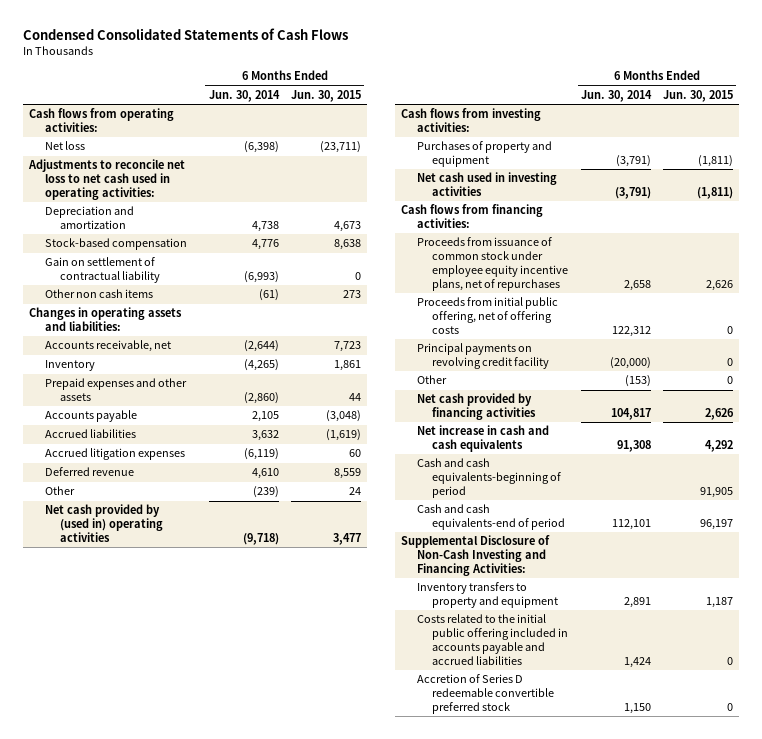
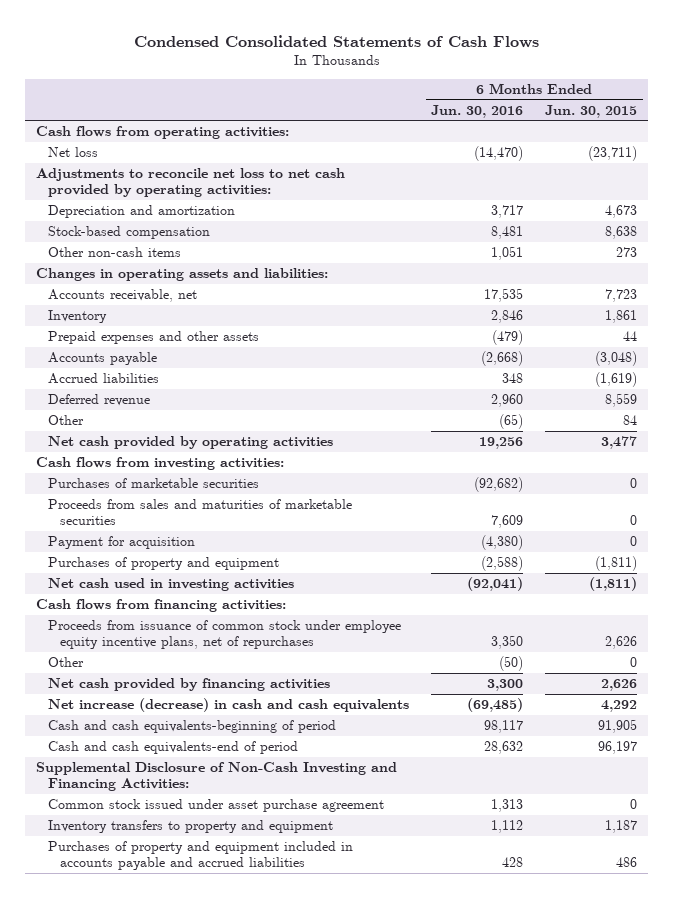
- | 6 Months Ended Jun. 30, 2014 | 6 Months Ended Jun. 30, 2015
+ | 6 Months Ended Jun. 30, 2016 | 6 Months Ended Jun. 30, 2015
- Adjustments to reconcile net loss to net cash used in operating activities:
+ Adjustments to reconcile net loss to net cash provided by operating activities:
- Gain on settlement of contractual liability | (6,993) | 0
- Other non cash items | (61) | 273
+ Other non-cash items | 1,051 | 273
- Accrued litigation expenses | (6,119) | 60
- Other | (239) | 24
- Net cash provided by (used in) operating activities | (9,718) | 3,477
+ Other | (65) | 84
+ Net cash provided by operating activities | 19,256 | 3,477
+ Purchases of marketable securities | (92,682) | 0
+ Proceeds from sales and maturities of marketable securities | 7,609 | 0
+ Payment for acquisition | (4,380) | 0
- Proceeds from initial public offering, net of offering costs | 122,312 | 0
- Principal payments on revolving credit facility | (20,000) | 0
- Net increase in cash and cash equivalents | 91,308 | 4,292
+ Net increase (decrease) in cash and cash equivalents | (69,485) | 4,292
+ Common stock issued under asset purchase agreement | 1,313 | 0
- Costs related to the initial public offering included in accounts payable and accrued liabilities | 1,424 | 0
- Accretion of Series D redeemable convertible preferred stock | 1,150 | 0
+ Purchases of property and equipment included in accounts payable and accrued liabilities | 428 | 486

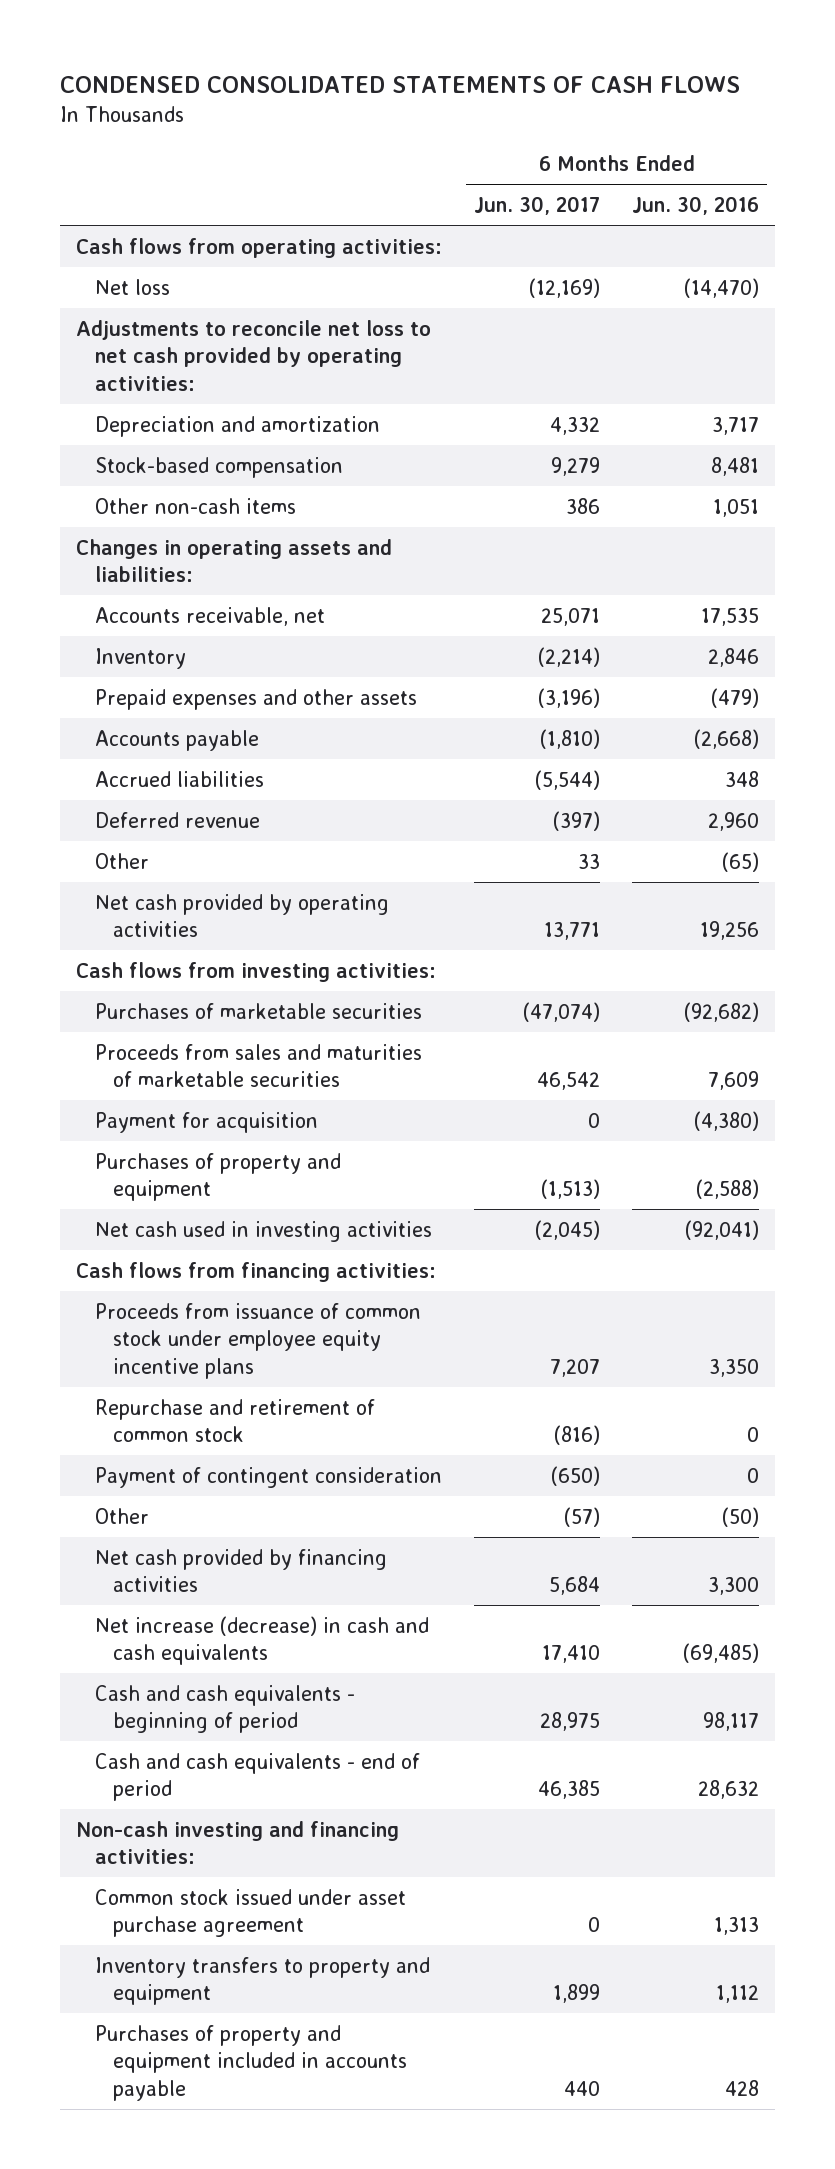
- Condensed Consolidated Statements of Cash Flows
+ CONDENSED CONSOLIDATED STATEMENTS OF CASH FLOWS
- | 6 Months Ended Jun. 30, 2016 | 6 Months Ended Jun. 30, 2015
+ | 6 Months Ended Jun. 30, 2017 | 6 Months Ended Jun. 30, 2016
- Proceeds from issuance of common stock under employee equity incentive plans, net of repurchases | 3,350 | 2,626
+ Proceeds from issuance of common stock under employee equity incentive plans | 7,207 | 3,350
+ Repurchase and retirement of common stock | (816) | 0
+ Payment of contingent consideration | (650) | 0
- Cash and cash equivalents-beginning of period | 98,117 | 91,905
- Cash and cash equivalents-end of period | 28,632 | 96,197
- Supplemental Disclosure of Non-Cash Investing and Financing Activities:
+ Cash and cash equivalents - beginning of period | 28,975 | 98,117
+ Cash and cash equivalents - end of period | 46,385 | 28,632
+ Non-cash investing and financing activities:
- Purchases of property and equipment included in accounts payable and accrued liabilities | 428 | 486
+ Purchases of property and equipment included in accounts payable | 440 | 428

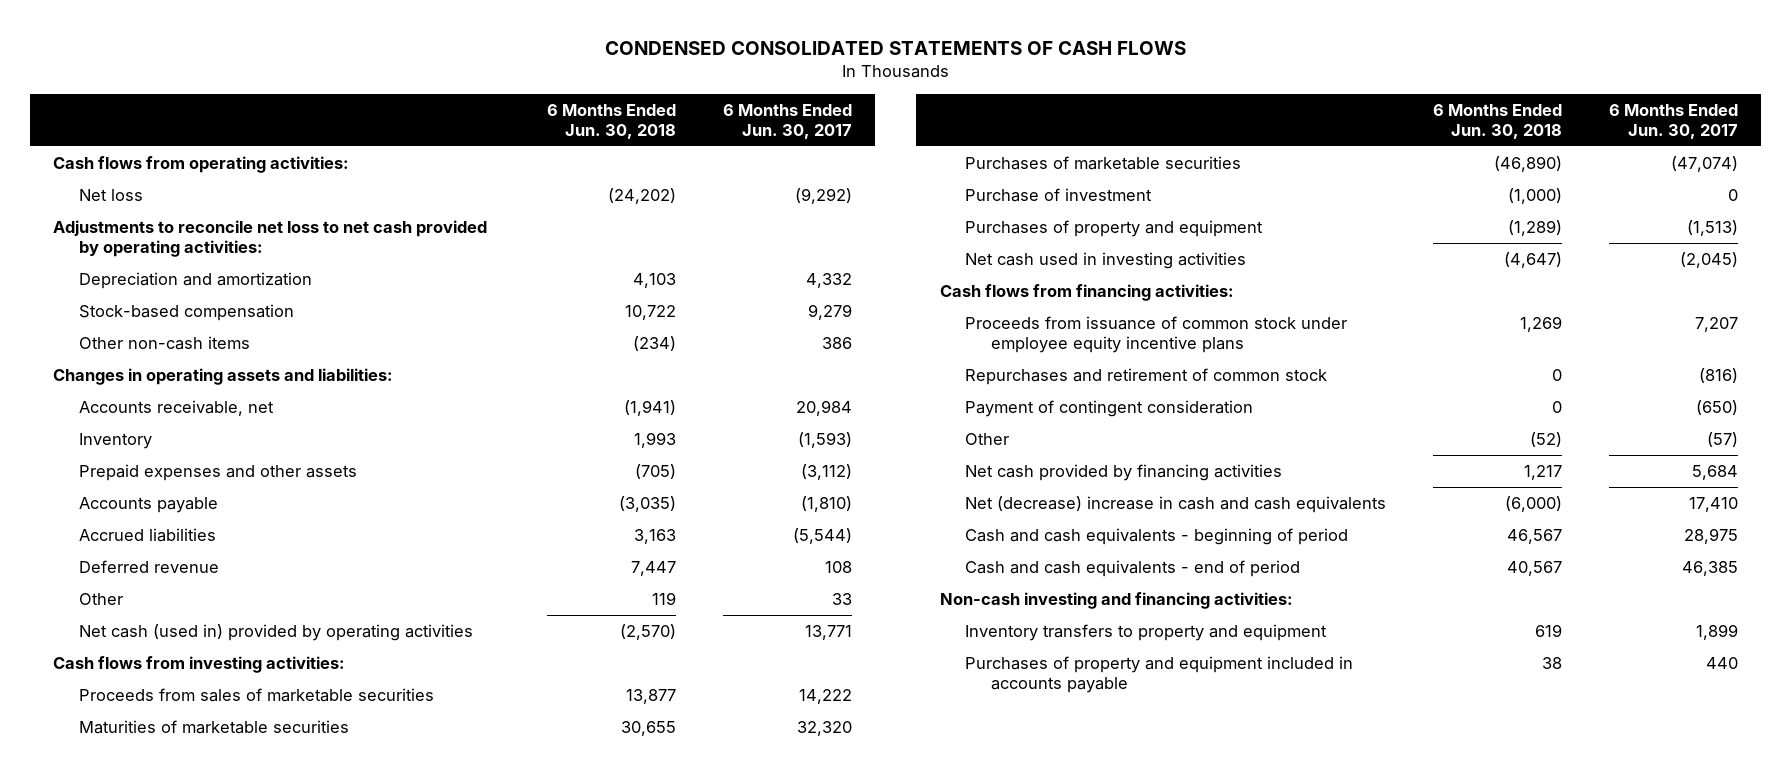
- | 6 Months Ended Jun. 30, 2017 | 6 Months Ended Jun. 30, 2016
+ | 6 Months Ended Jun. 30, 2018 | 6 Months Ended Jun. 30, 2017
- Net loss | (12,169) | (14,470)
+ Net loss | (24,202) | (9,292)
- Accounts receivable, net | 25,071 | 17,535
- Inventory | (2,214) | 2,846
- Prepaid expenses and other assets | (3,196) | (479)
+ Accounts receivable, net | (1,941) | 20,984
+ Inventory | 1,993 | (1,593)
+ Prepaid expenses and other assets | (705) | (3,112)
- Deferred revenue | (397) | 2,960
+ Deferred revenue | 7,447 | 108
- Net cash provided by operating activities | 13,771 | 19,256
+ Net cash (used in) provided by operating activities | (2,570) | 13,771
+ Proceeds from sales of marketable securities | 13,877 | 14,222
+ Maturities of marketable securities | 30,655 | 32,320
- Proceeds from sales and maturities of marketable securities | 46,542 | 7,609
- Payment for acquisition | 0 | (4,380)
+ Purchase of investment | (1,000) | 0
- Repurchase and retirement of common stock | (816) | 0
+ Repurchases and retirement of common stock | 0 | (816)
- Net increase (decrease) in cash and cash equivalents | 17,410 | (69,485)
+ Net (decrease) increase in cash and cash equivalents | (6,000) | 17,410
- Common stock issued under asset purchase agreement | 0 | 1,313

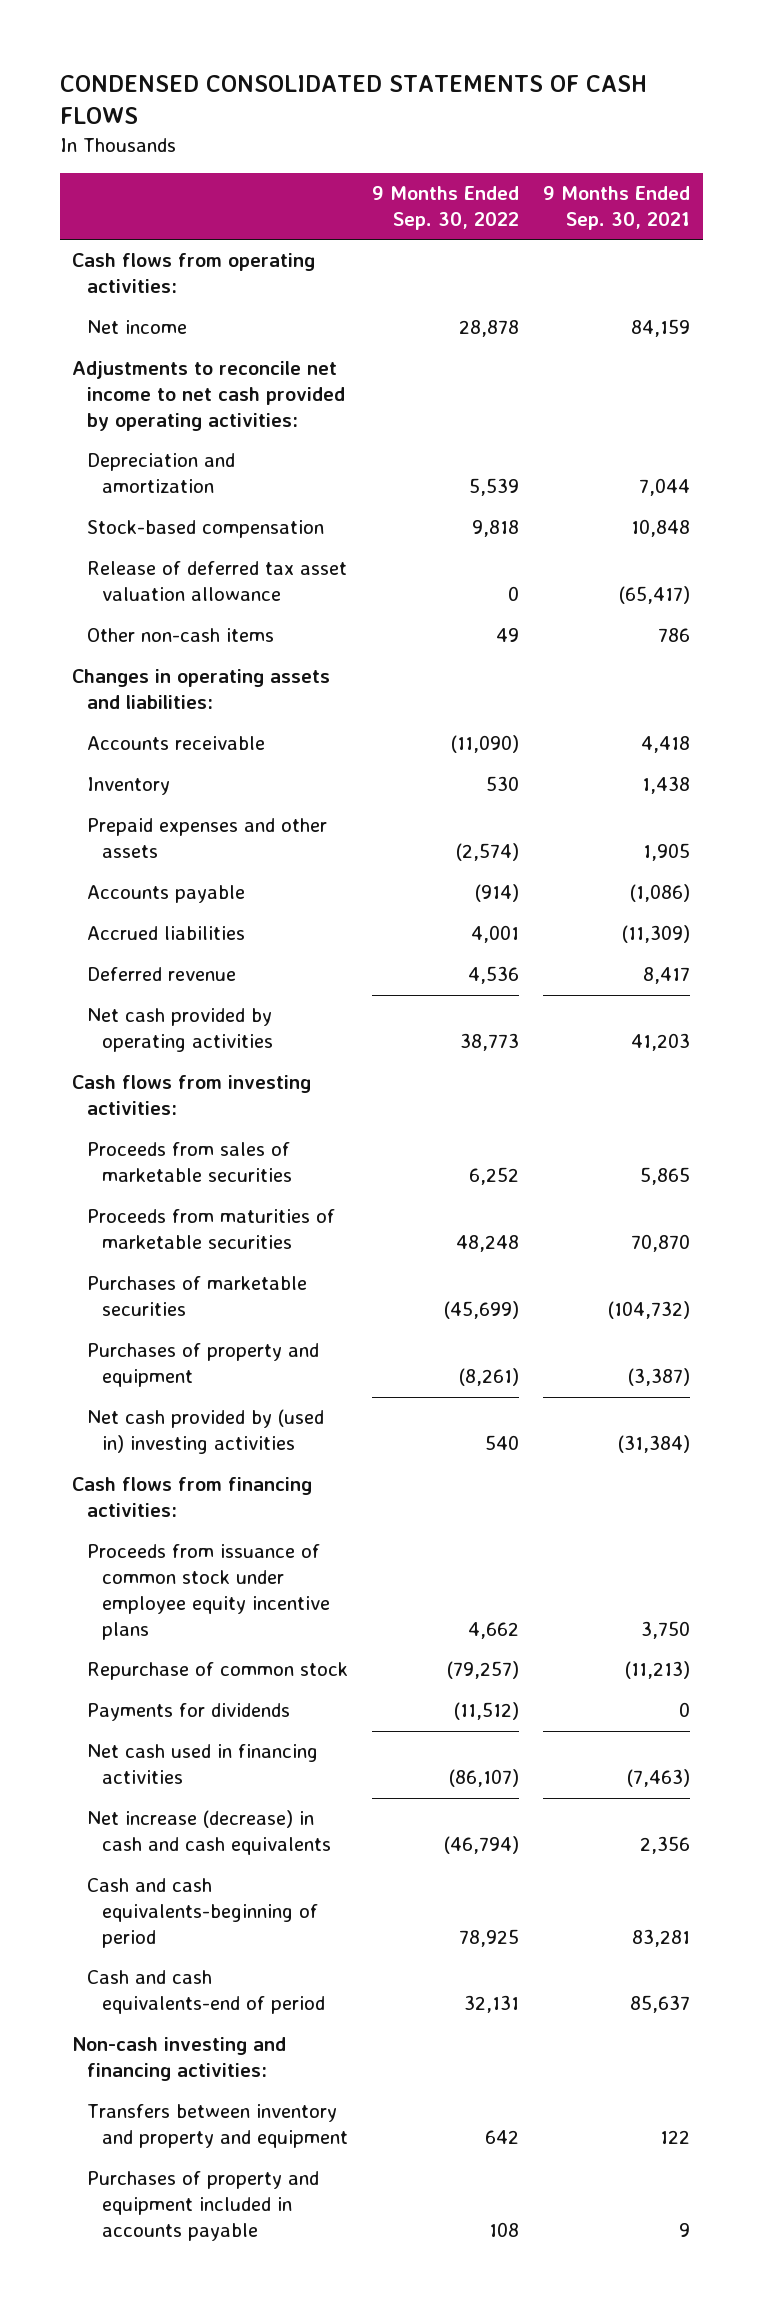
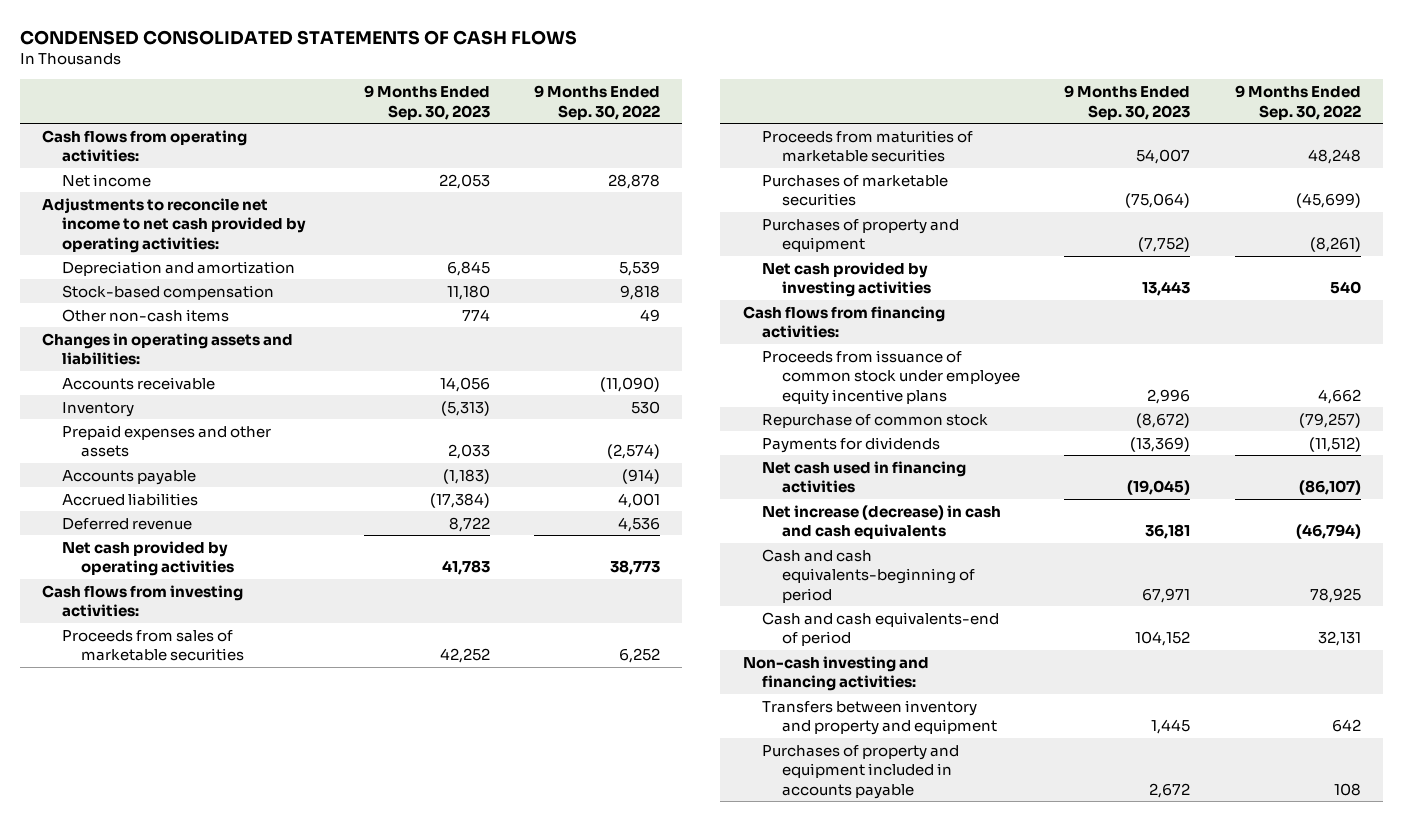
- | 9 Months Ended Sep. 30, 2022 | 9 Months Ended Sep. 30, 2021
+ | 9 Months Ended Sep. 30, 2023 | 9 Months Ended Sep. 30, 2022
- Release of deferred tax asset valuation allowance | 0 | (65,417)
- Net cash provided by (used in) investing activities | 540 | (31,384)
+ Net cash provided by investing activities | 13,443 | 540

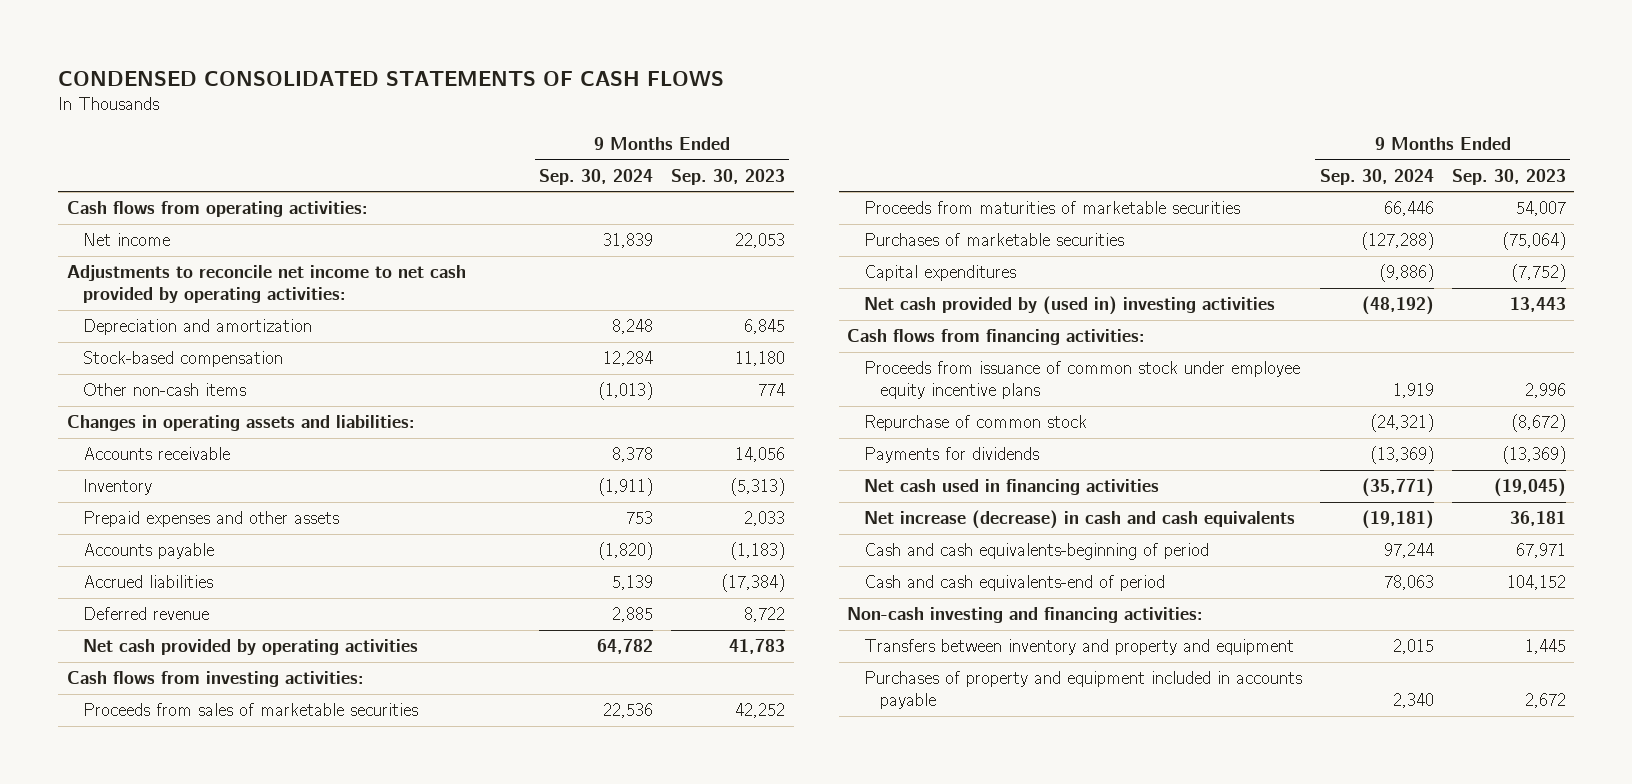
- | 9 Months Ended Sep. 30, 2023 | 9 Months Ended Sep. 30, 2022
+ | 9 Months Ended Sep. 30, 2024 | 9 Months Ended Sep. 30, 2023
- Purchases of property and equipment | (7,752) | (8,261)
- Net cash provided by investing activities | 13,443 | 540
+ Capital expenditures | (9,886) | (7,752)
+ Net cash provided by (used in) investing activities | (48,192) | 13,443

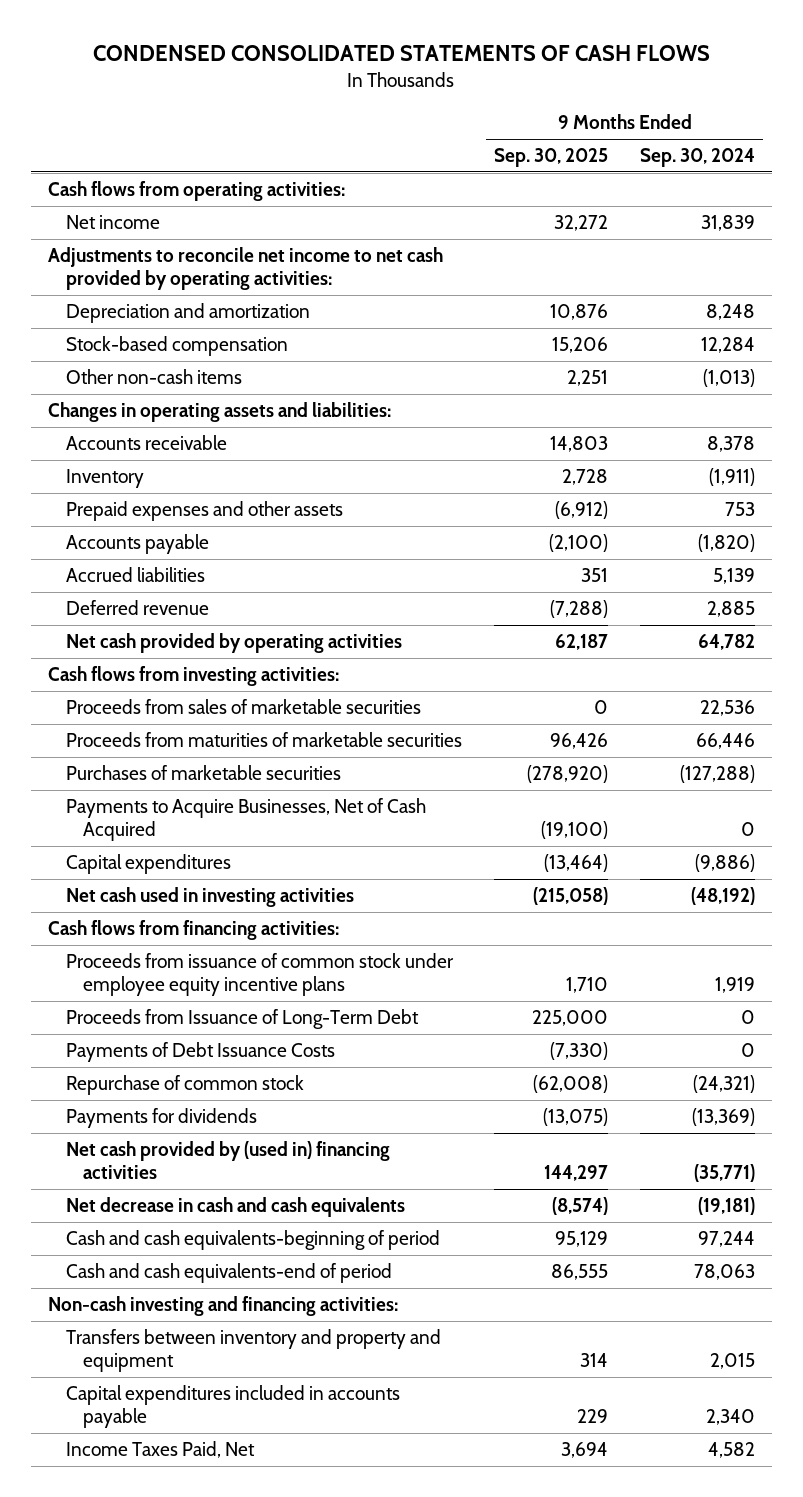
- | 9 Months Ended Sep. 30, 2024 | 9 Months Ended Sep. 30, 2023
+ | 9 Months Ended Sep. 30, 2025 | 9 Months Ended Sep. 30, 2024
+ Payments to Acquire Businesses, Net of Cash Acquired | (19,100) | 0
- Net cash provided by (used in) investing activities | (48,192) | 13,443
+ Net cash used in investing activities | (215,058) | (48,192)
+ Proceeds from Issuance of Long-Term Debt | 225,000 | 0
+ Payments of Debt Issuance Costs | (7,330) | 0
- Net cash used in financing activities | (35,771) | (19,045)
- Net increase (decrease) in cash and cash equivalents | (19,181) | 36,181
+ Net cash provided by (used in) financing activities | 144,297 | (35,771)
+ Net decrease in cash and cash equivalents | (8,574) | (19,181)
- Purchases of property and equipment included in accounts payable | 2,340 | 2,672
+ Capital expenditures included in accounts payable | 229 | 2,340
+ Income Taxes Paid, Net | 3,694 | 4,582

